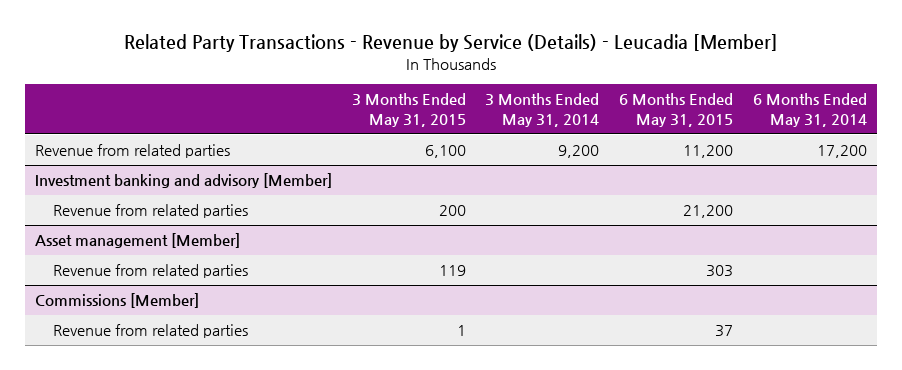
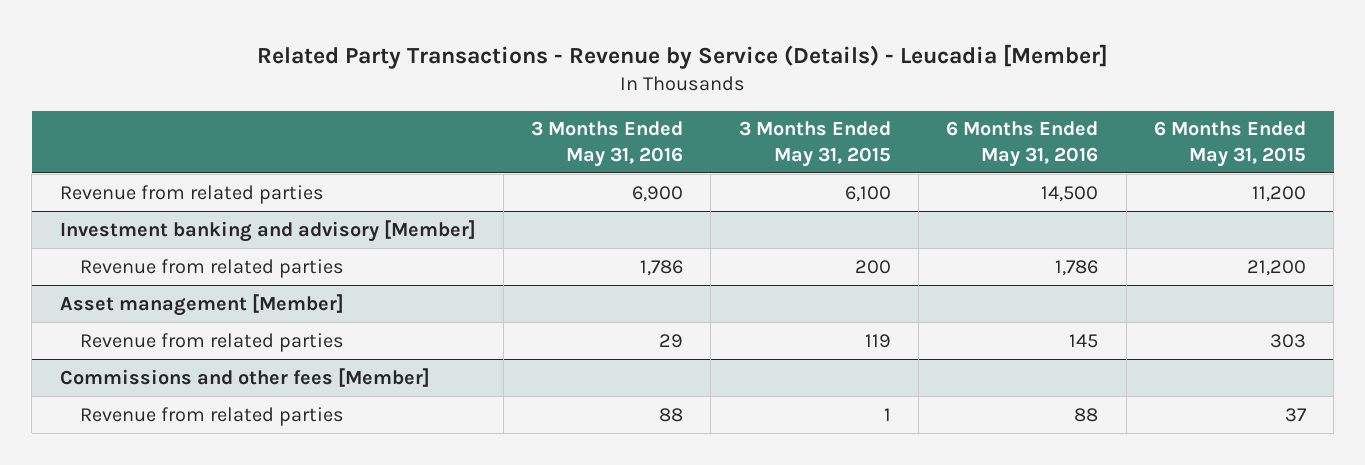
- | 3 Months Ended May 31, 2015 | 3 Months Ended May 31, 2014 | 6 Months Ended May 31, 2015 | 6 Months Ended May 31, 2014
+ | 3 Months Ended May 31, 2016 | 3 Months Ended May 31, 2015 | 6 Months Ended May 31, 2016 | 6 Months Ended May 31, 2015
- Commissions [Member]
+ Commissions and other fees [Member]

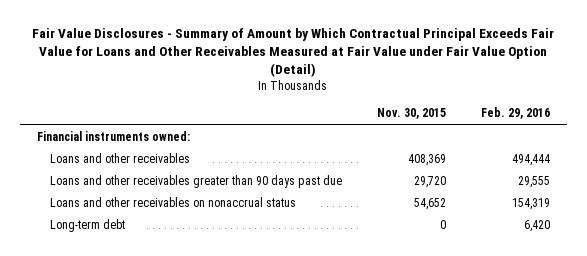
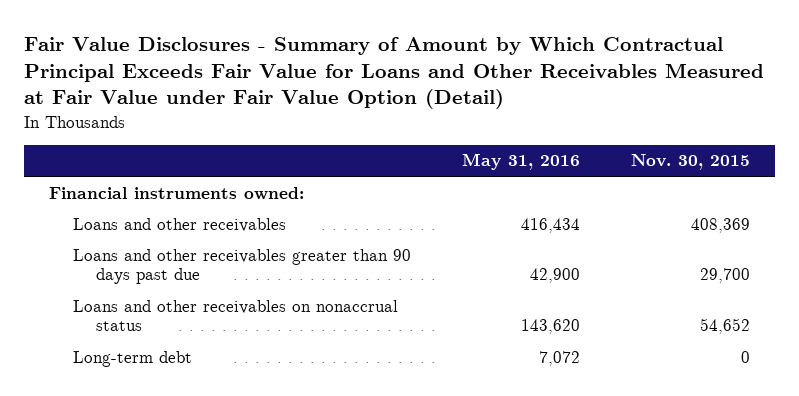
- | Nov. 30, 2015 | Feb. 29, 2016
+ | May 31, 2016 | Nov. 30, 2015
- Loans and other receivables greater than 90 days past due | 29,720 | 29,555
+ Loans and other receivables greater than 90 days past due | 42,900 | 29,700

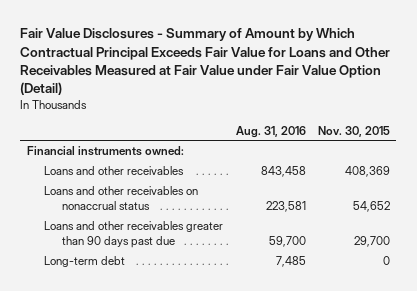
- | May 31, 2016 | Nov. 30, 2015
+ | Aug. 31, 2016 | Nov. 30, 2015
moved down: Loans and other receivables greater than 90 days past due | 59,700 | 29,700

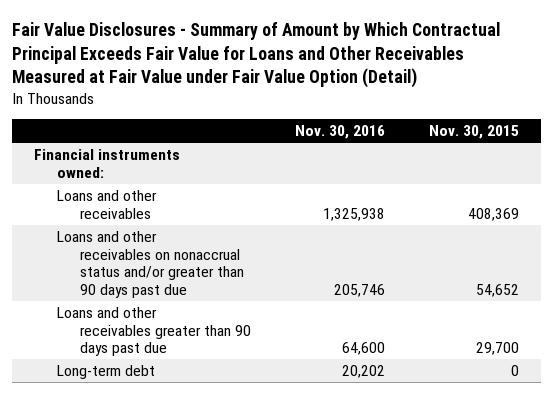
- | Aug. 31, 2016 | Nov. 30, 2015
+ | Nov. 30, 2016 | Nov. 30, 2015
- Loans and other receivables on nonaccrual status | 223,581 | 54,652
+ Loans and other receivables on nonaccrual status and/or greater than 90 days past due | 205,746 | 54,652

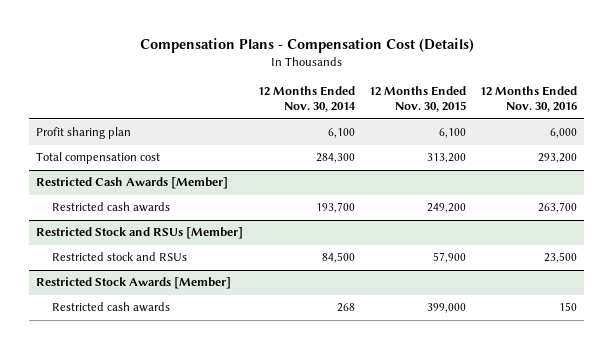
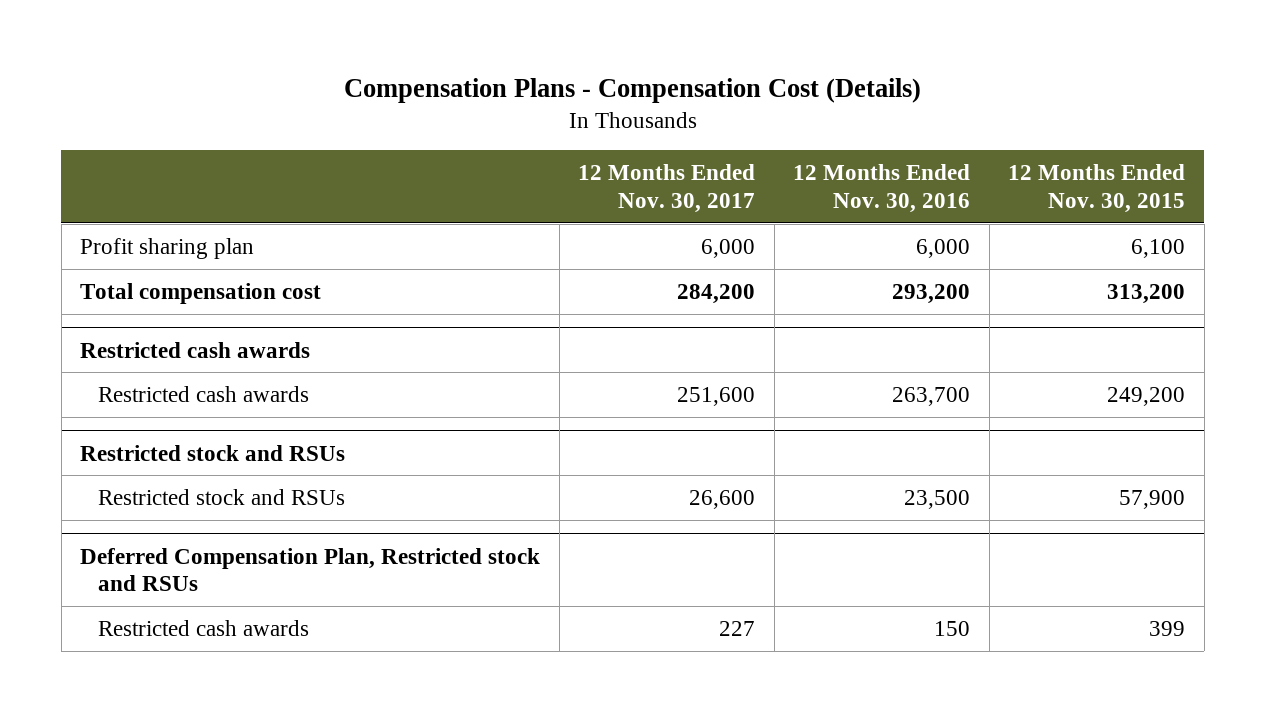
- | 12 Months Ended Nov. 30, 2014 | 12 Months Ended Nov. 30, 2015 | 12 Months Ended Nov. 30, 2016
+ | 12 Months Ended Nov. 30, 2017 | 12 Months Ended Nov. 30, 2016 | 12 Months Ended Nov. 30, 2015
- Restricted Cash Awards [Member]
+ Restricted cash awards
- Restricted Stock and RSUs [Member]
+ Restricted stock and RSUs
- Restricted Stock Awards [Member]
- Restricted cash awards | 268 | 399,000 | 150
+ Deferred Compensation Plan, Restricted stock and RSUs
+ Restricted cash awards | 227 | 150 | 399

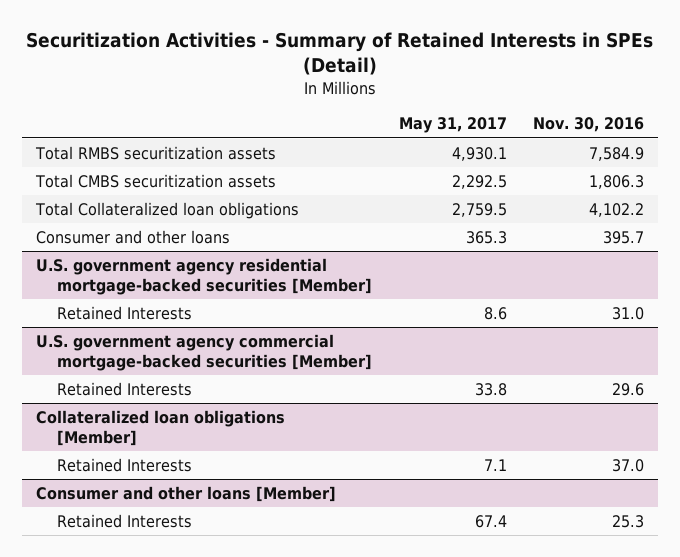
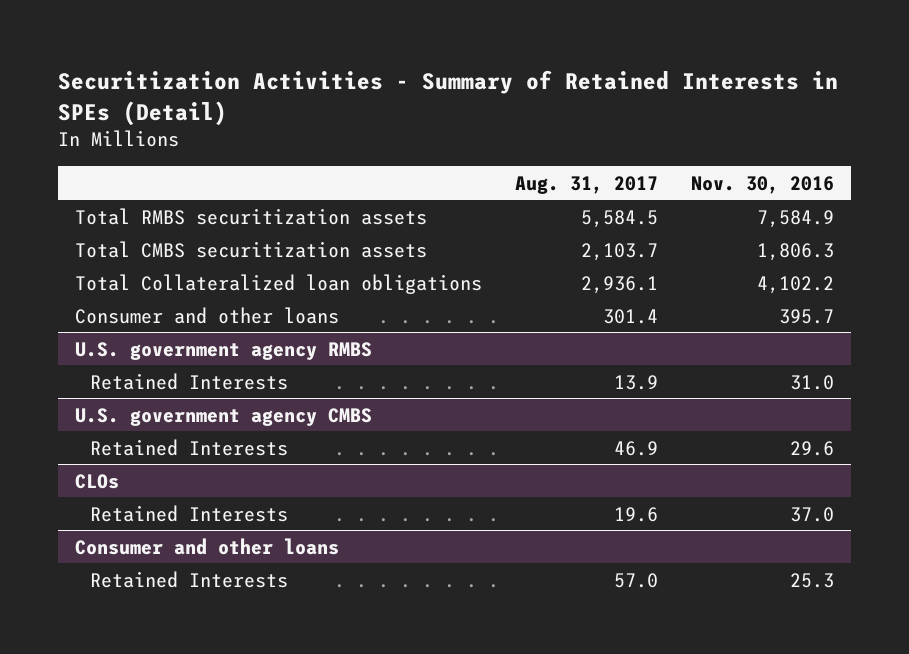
- | May 31, 2017 | Nov. 30, 2016
+ | Aug. 31, 2017 | Nov. 30, 2016
- U.S. government agency residential mortgage-backed securities [Member]
+ U.S. government agency RMBS
- U.S. government agency commercial mortgage-backed securities [Member]
+ U.S. government agency CMBS
- Collateralized loan obligations [Member]
+ CLOs
- Consumer and other loans [Member]
+ Consumer and other loans

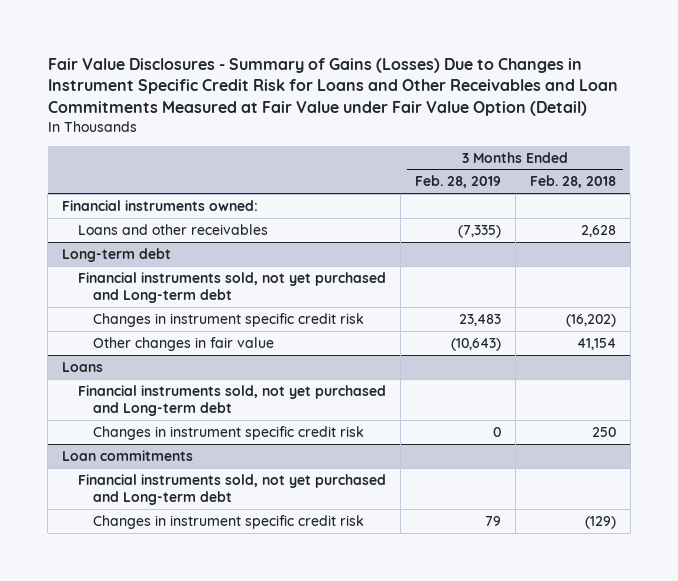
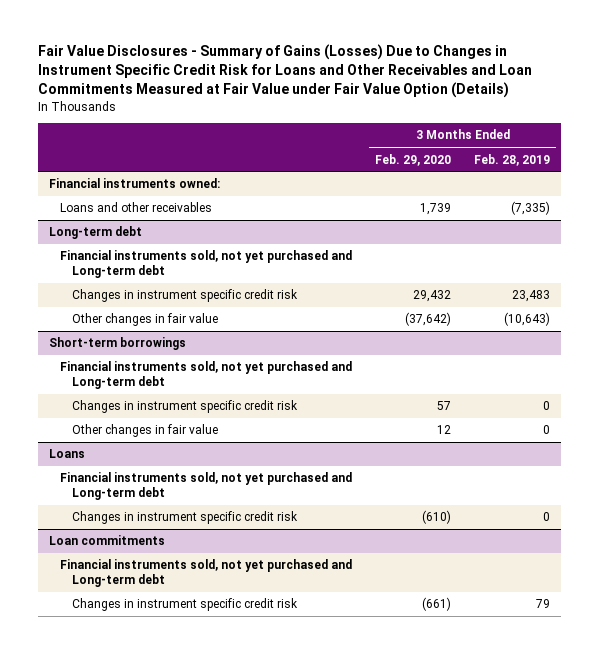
- Fair Value Disclosures - Summary of Gains (Losses) Due to Changes in Instrument Specific Credit Risk for Loans and Other Receivables and Loan Commitments Measured at Fair Value under Fair Value Option (Detail)
+ Fair Value Disclosures - Summary of Gains (Losses) Due to Changes in Instrument Specific Credit Risk for Loans and Other Receivables and Loan Commitments Measured at Fair Value under Fair Value Option (Details)
- | 3 Months Ended Feb. 28, 2019 | 3 Months Ended Feb. 28, 2018
+ | 3 Months Ended Feb. 29, 2020 | 3 Months Ended Feb. 28, 2019
+ Short-term borrowings
+ Financial instruments sold, not yet purchased and Long-term debt
+ Changes in instrument specific credit risk | 57 | 0
+ Other changes in fair value | 12 | 0

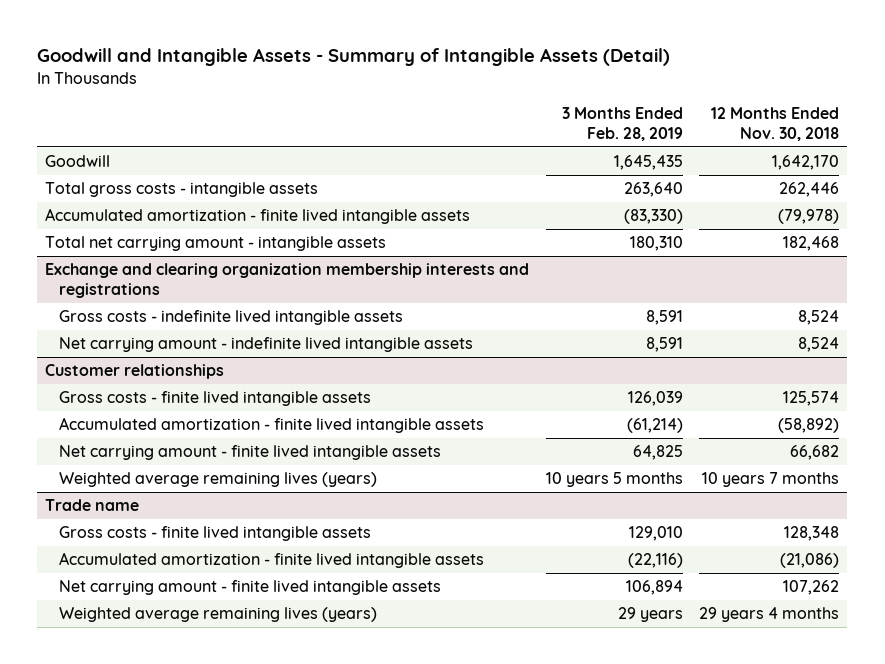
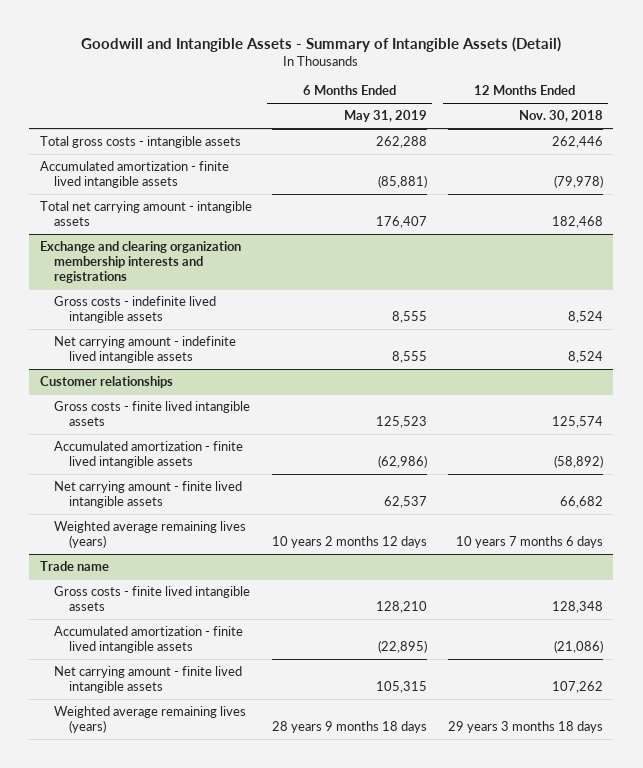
- | 3 Months Ended Feb. 28, 2019 | 12 Months Ended Nov. 30, 2018
+ | 6 Months Ended May 31, 2019 | 12 Months Ended Nov. 30, 2018
- Goodwill | 1,645,435 | 1,642,170
@ Customer relationships
- Weighted average remaining lives (years) | 10 years 5 months | 10 years 7 months
+ Weighted average remaining lives (years) | 10 years 2 months 12 days | 10 years 7 months 6 days
@ Trade name
- Weighted average remaining lives (years) | 29 years | 29 years 4 months
+ Weighted average remaining lives (years) | 28 years 9 months 18 days | 29 years 3 months 18 days

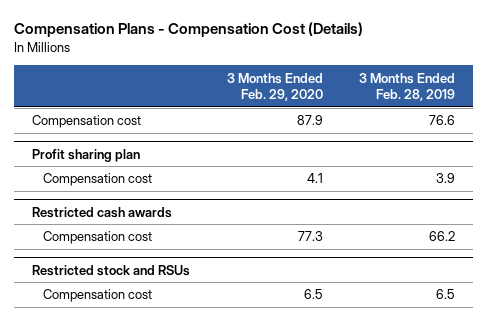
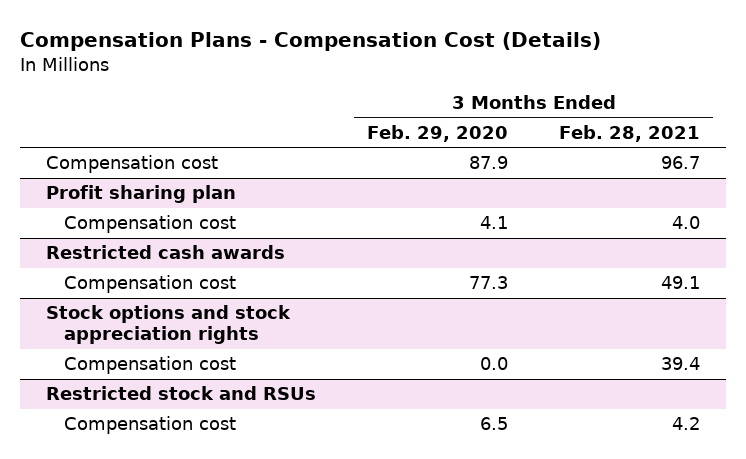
- | 3 Months Ended Feb. 29, 2020 | 3 Months Ended Feb. 28, 2019
+ | 3 Months Ended Feb. 29, 2020 | 3 Months Ended Feb. 28, 2021
+ Stock options and stock appreciation rights
+ Compensation cost | 0.0 | 39.4

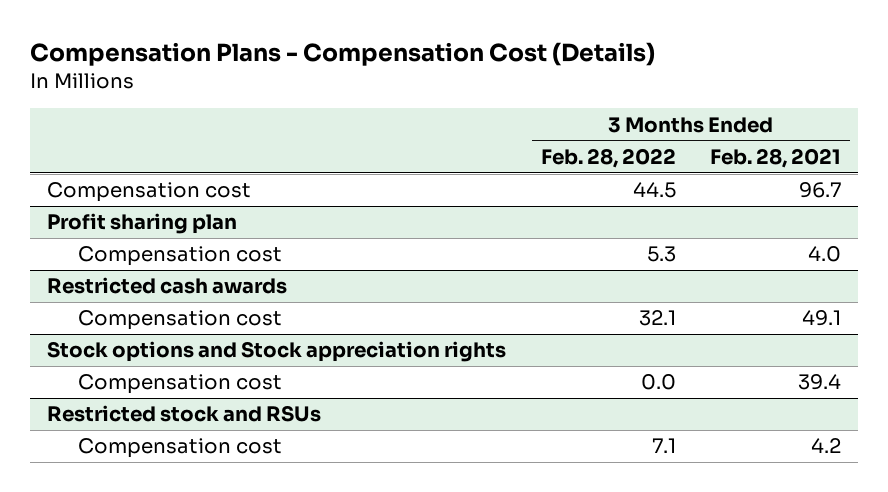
- | 3 Months Ended Feb. 29, 2020 | 3 Months Ended Feb. 28, 2021
+ | 3 Months Ended Feb. 28, 2022 | 3 Months Ended Feb. 28, 2021
- Stock options and stock appreciation rights
+ Stock options and Stock appreciation rights

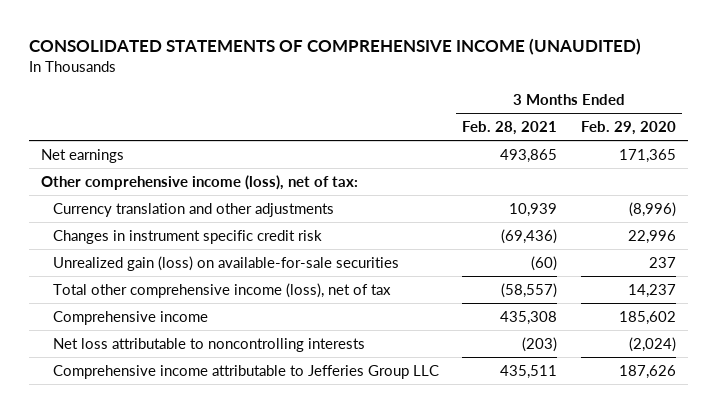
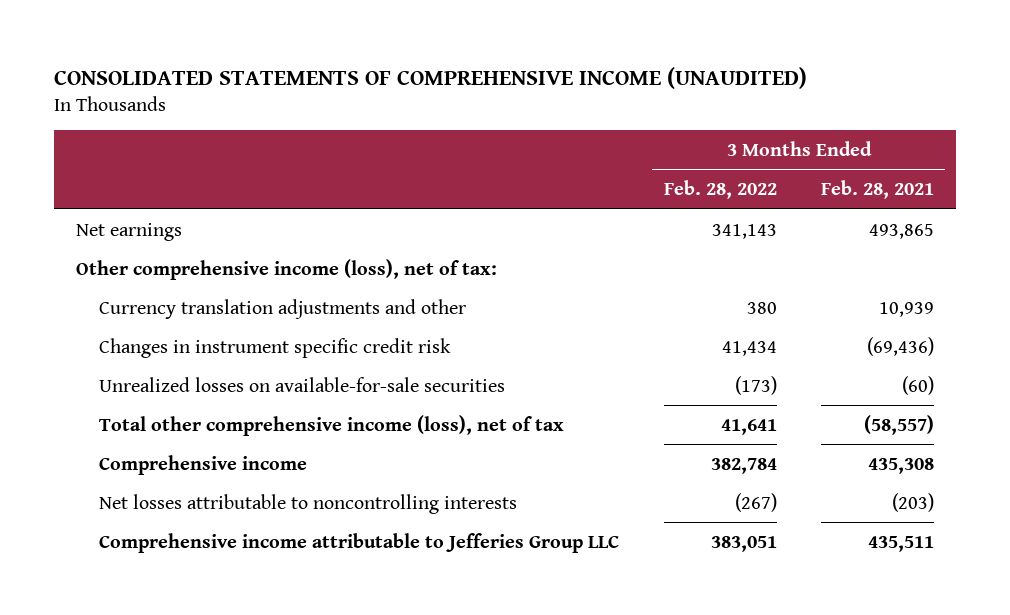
- | 3 Months Ended Feb. 28, 2021 | 3 Months Ended Feb. 29, 2020
+ | 3 Months Ended Feb. 28, 2022 | 3 Months Ended Feb. 28, 2021
- Currency translation and other adjustments | 10,939 | (8,996)
+ Currency translation adjustments and other | 380 | 10,939
- Unrealized gain (loss) on available-for-sale securities | (60) | 237
+ Unrealized losses on available-for-sale securities | (173) | (60)
- Net loss attributable to noncontrolling interests | (203) | (2,024)
+ Net losses attributable to noncontrolling interests | (267) | (203)

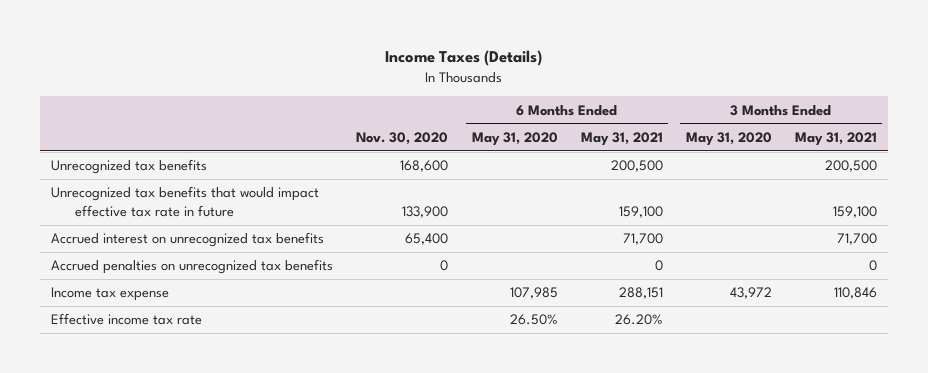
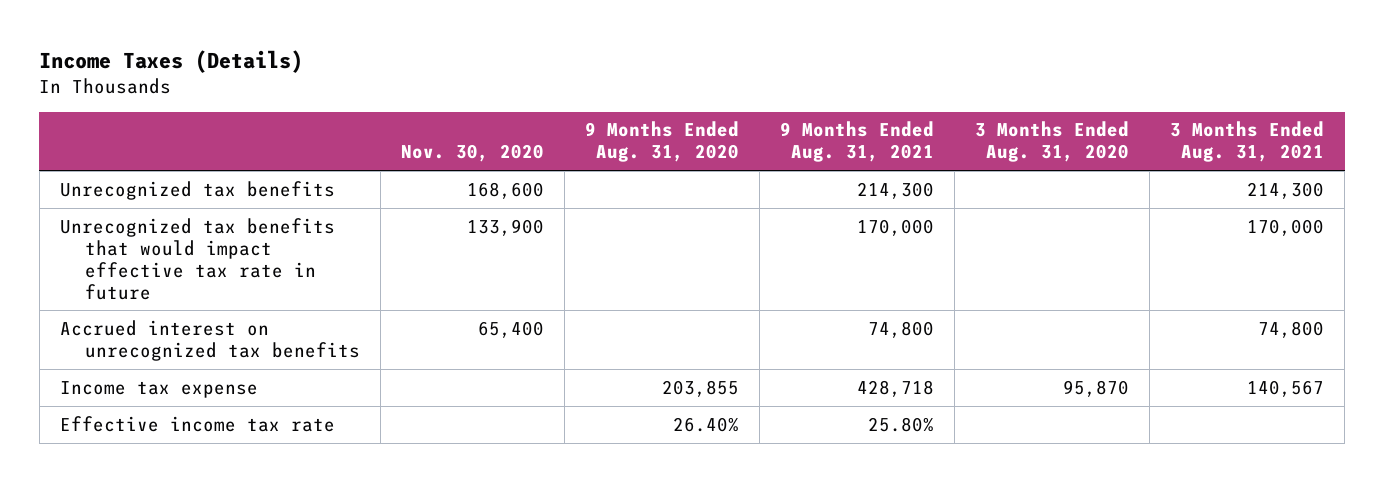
- | Nov. 30, 2020 | 6 Months Ended May 31, 2020 | 6 Months Ended May 31, 2021 | 3 Months Ended May 31, 2020 | 3 Months Ended May 31, 2021
+ | Nov. 30, 2020 | 9 Months Ended Aug. 31, 2020 | 9 Months Ended Aug. 31, 2021 | 3 Months Ended Aug. 31, 2020 | 3 Months Ended Aug. 31, 2021
- Accrued penalties on unrecognized tax benefits | 0 | | 0 | | 0

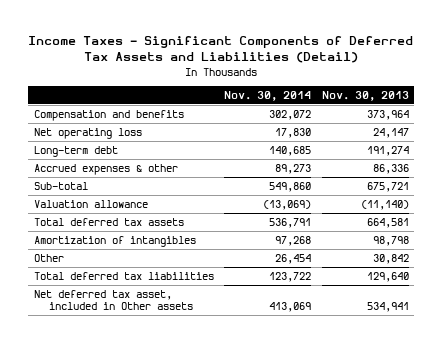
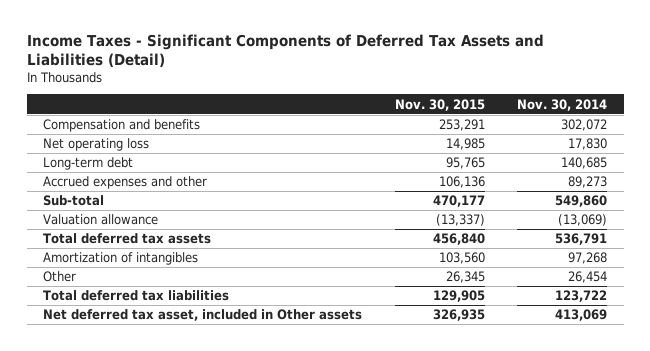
- | Nov. 30, 2014 | Nov. 30, 2013
+ | Nov. 30, 2015 | Nov. 30, 2014
- Accrued expenses & other | 89,273 | 86,336
+ Accrued expenses and other | 106,136 | 89,273

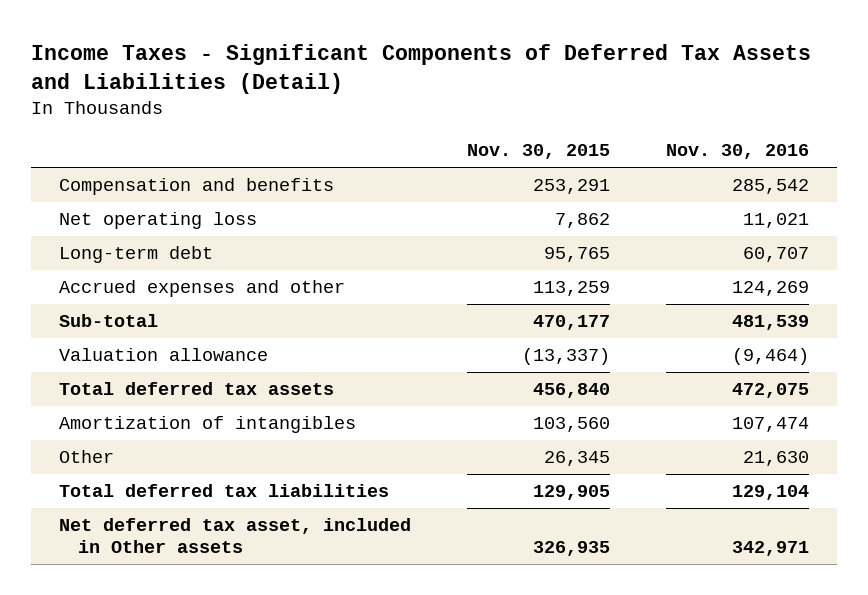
- | Nov. 30, 2015 | Nov. 30, 2014
+ | Nov. 30, 2015 | Nov. 30, 2016
- Net operating loss | 14,985 | 17,830
+ Net operating loss | 7,862 | 11,021
- Accrued expenses and other | 106,136 | 89,273
+ Accrued expenses and other | 113,259 | 124,269

